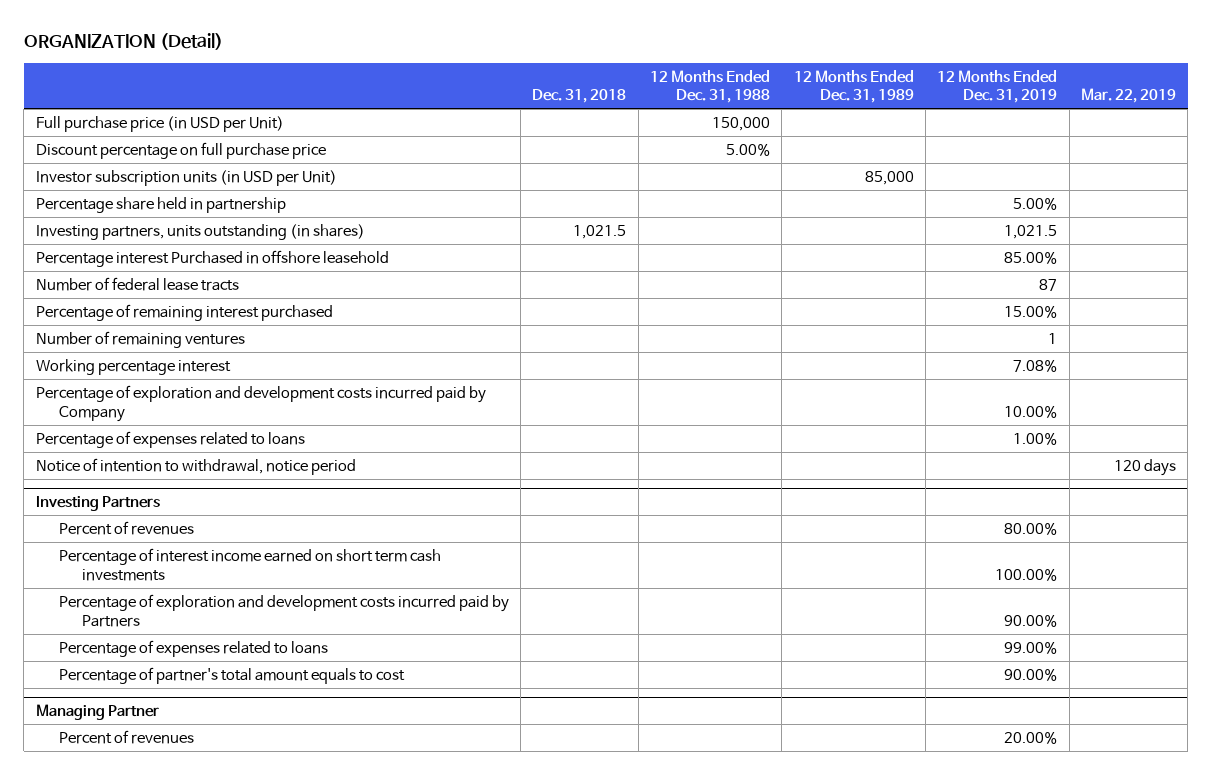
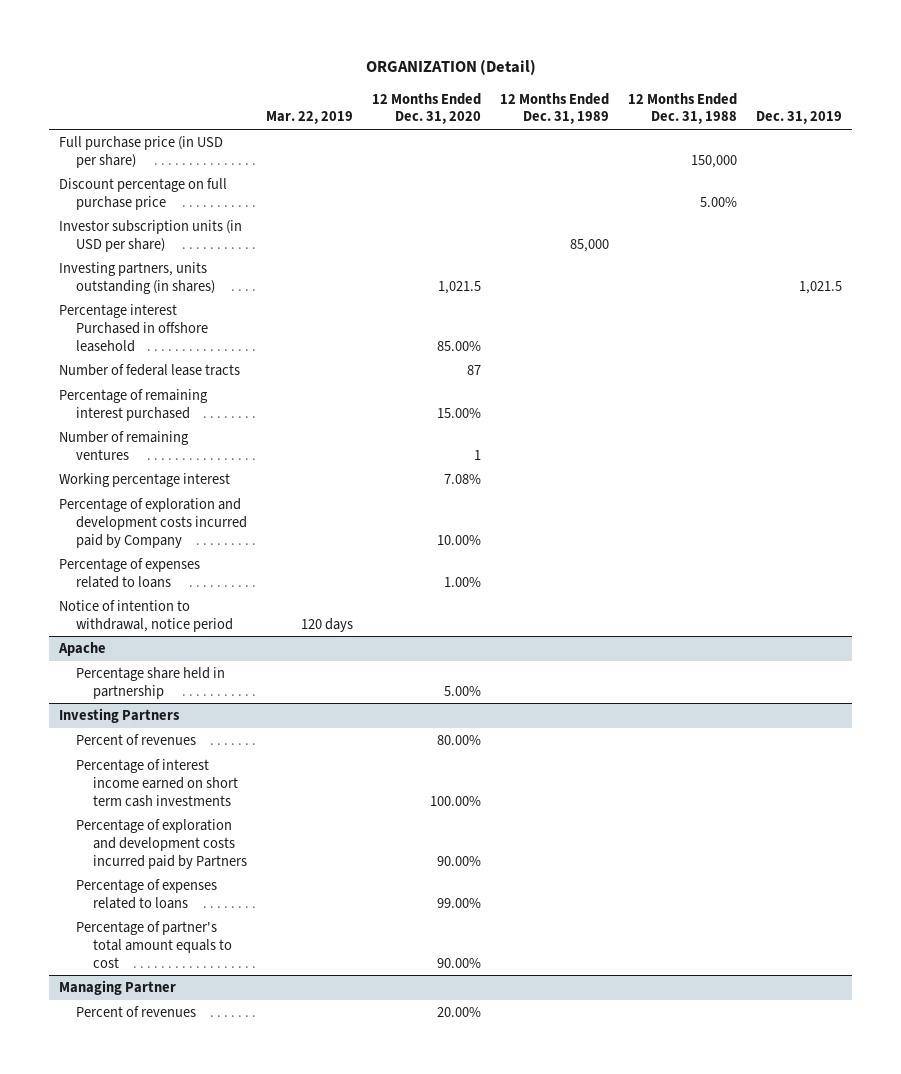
- | Dec. 31, 2018 | 12 Months Ended Dec. 31, 1988 | 12 Months Ended Dec. 31, 1989 | 12 Months Ended Dec. 31, 2019 | Mar. 22, 2019
+ | Mar. 22, 2019 | 12 Months Ended Dec. 31, 2020 | 12 Months Ended Dec. 31, 1989 | 12 Months Ended Dec. 31, 1988 | Dec. 31, 2019
- Full purchase price (in USD per Unit) | | 150,000 | | |
+ Full purchase price (in USD per share) | | | | 150,000 |
- Investor subscription units (in USD per Unit) | | | 85,000 | |
- Percentage share held in partnership | | | | 5.00% |
+ Investor subscription units (in USD per share) | | | 85,000 | |
+ Apache
+ Percentage share held in partnership | | 5.00% | | |

